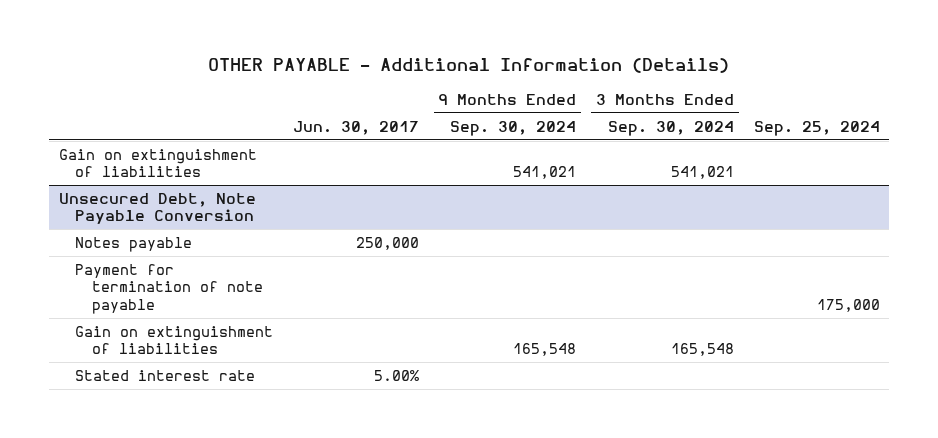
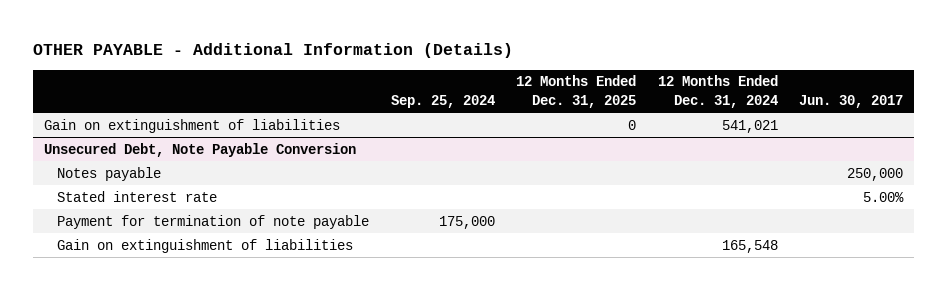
- | Jun. 30, 2017 | 9 Months Ended Sep. 30, 2024 | 3 Months Ended Sep. 30, 2024 | Sep. 25, 2024
+ | Sep. 25, 2024 | 12 Months Ended Dec. 31, 2025 | 12 Months Ended Dec. 31, 2024 | Jun. 30, 2017
@ Unsecured Debt, Note Payable Conversion
moved up: Stated interest rate | | | | 5.00%

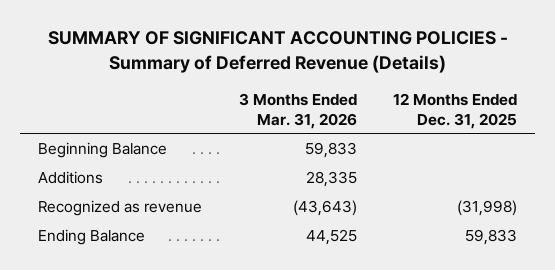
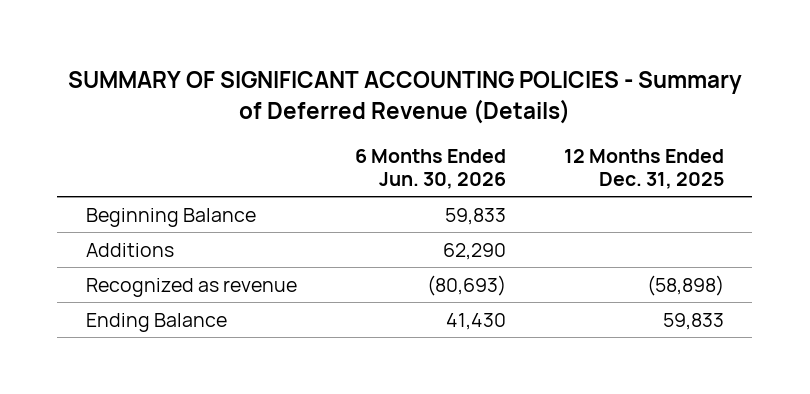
- | 3 Months Ended Mar. 31, 2026 | 12 Months Ended Dec. 31, 2025
+ | 6 Months Ended Jun. 30, 2026 | 12 Months Ended Dec. 31, 2025
- Recognized as revenue | (43,643) | (31,998)
+ Recognized as revenue | (80,693) | (58,898)

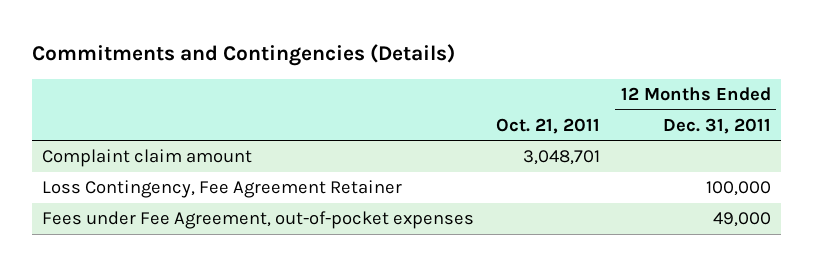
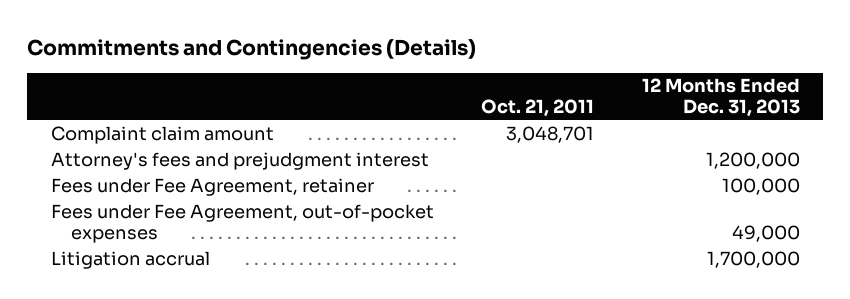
- | Oct. 21, 2011 | 12 Months Ended Dec. 31, 2011
+ | Oct. 21, 2011 | 12 Months Ended Dec. 31, 2013
- Loss Contingency, Fee Agreement Retainer | | 100,000
+ Attorney's fees and prejudgment interest | | 1,200,000
+ Fees under Fee Agreement, retainer | | 100,000
+ Litigation accrual | | 1,700,000

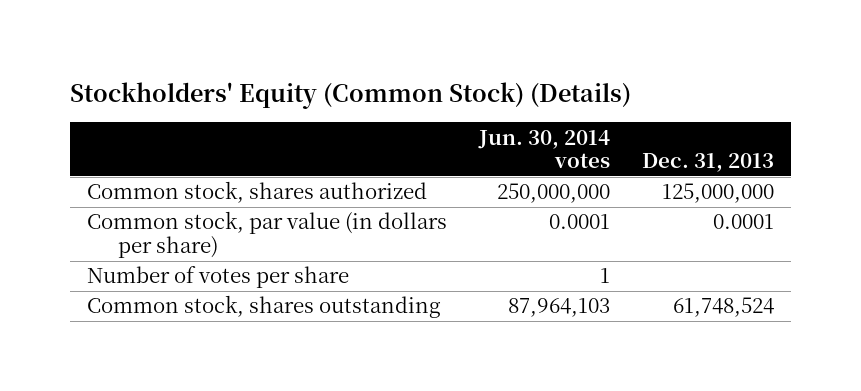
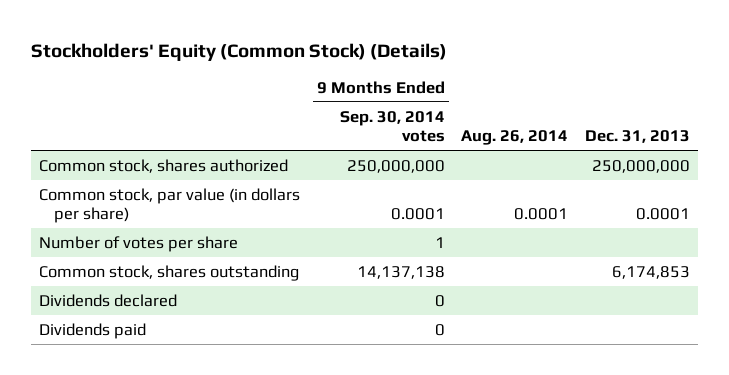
- | Jun. 30, 2014 votes | Dec. 31, 2013
+ | 9 Months Ended Sep. 30, 2014 votes | Aug. 26, 2014 | Dec. 31, 2013
- Common stock, shares authorized | 250,000,000 | 125,000,000
+ Common stock, shares authorized | 250,000,000 | | 250,000,000
- Common stock, shares outstanding | 87,964,103 | 61,748,524
+ Common stock, shares outstanding | 14,137,138 | | 6,174,853
+ Dividends declared | 0 | |
+ Dividends paid | 0 | |

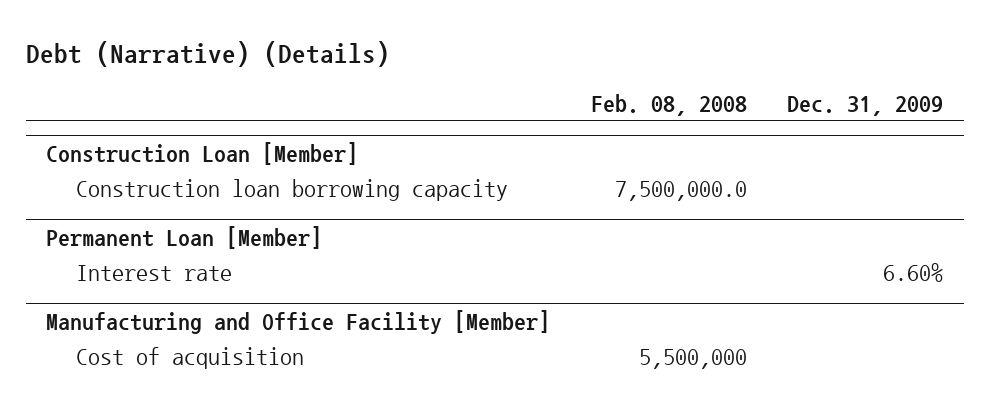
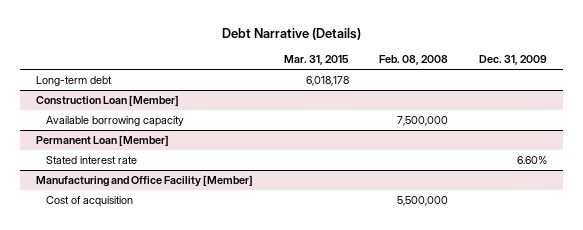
- Debt (Narrative) (Details)
+ Debt Narrative (Details)
- | Feb. 08, 2008 | Dec. 31, 2009
+ | Mar. 31, 2015 | Feb. 08, 2008 | Dec. 31, 2009
+ Long-term debt | 6,018,178 | |
@ Construction Loan [Member]
- Construction loan borrowing capacity | 7,500,000.0 |
+ Available borrowing capacity | | 7,500,000 |
@ Permanent Loan [Member]
- Interest rate | | 6.60%
+ Stated interest rate | | | 6.60%

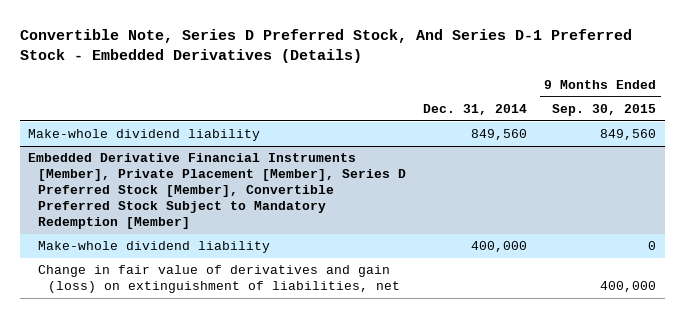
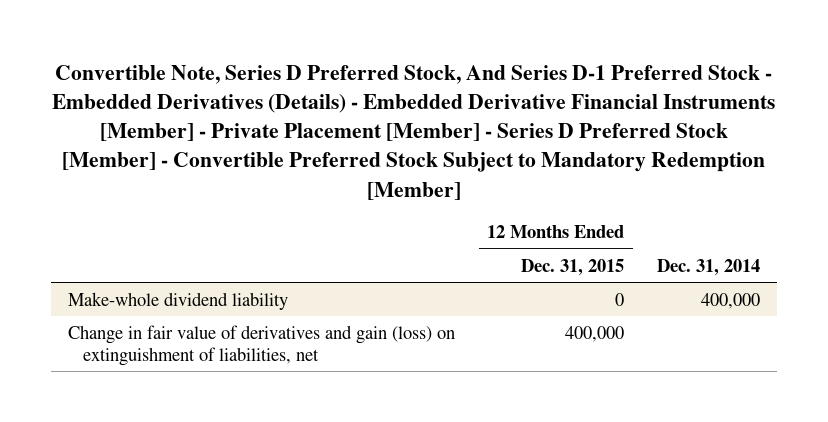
- Convertible Note, Series D Preferred Stock, And Series D-1 Preferred Stock - Embedded Derivatives (Details)
+ Convertible Note, Series D Preferred Stock, And Series D-1 Preferred Stock - Embedded Derivatives (Details) - Embedded Derivative Financial Instruments [Member] - Private Placement [Member] - Series D Preferred Stock [Member] - Convertible Preferred Stock Subject to Mandatory Redemption [Member]
- | Dec. 31, 2014 | 9 Months Ended Sep. 30, 2015
+ | 12 Months Ended Dec. 31, 2015 | Dec. 31, 2014
- Make-whole dividend liability | 849,560 | 849,560
- Embedded Derivative Financial Instruments [Member], Private Placement [Member], Series D Preferred Stock [Member], Convertible Preferred Stock Subject to Mandatory Redemption [Member]
- Make-whole dividend liability | 400,000 | 0
- Change in fair value of derivatives and gain (loss) on extinguishment of liabilities, net | | 400,000
+ Make-whole dividend liability | 0 | 400,000
+ Change in fair value of derivatives and gain (loss) on extinguishment of liabilities, net | 400,000 |

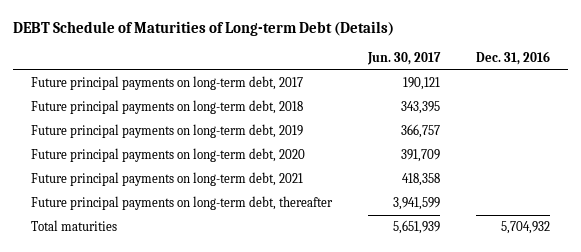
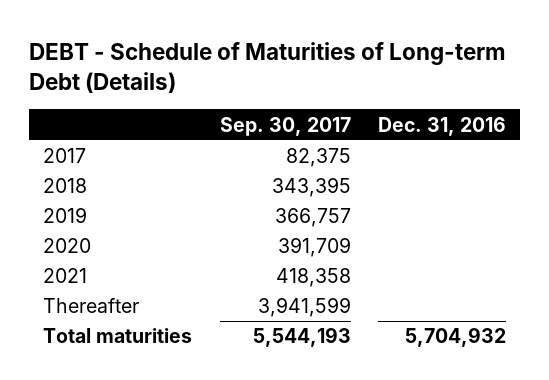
- DEBT Schedule of Maturities of Long-term Debt (Details)
+ DEBT - Schedule of Maturities of Long-term Debt (Details)
- | Jun. 30, 2017 | Dec. 31, 2016
+ | Sep. 30, 2017 | Dec. 31, 2016
- Future principal payments on long-term debt, 2017 | 190,121 |
- Future principal payments on long-term debt, 2018 | 343,395 |
- Future principal payments on long-term debt, 2019 | 366,757 |
- Future principal payments on long-term debt, 2020 | 391,709 |
- Future principal payments on long-term debt, 2021 | 418,358 |
- Future principal payments on long-term debt, thereafter | 3,941,599 |
+ 2017 | 82,375 |
+ 2018 | 343,395 |
+ 2019 | 366,757 |
+ 2020 | 391,709 |
+ 2021 | 418,358 |
+ Thereafter | 3,941,599 |

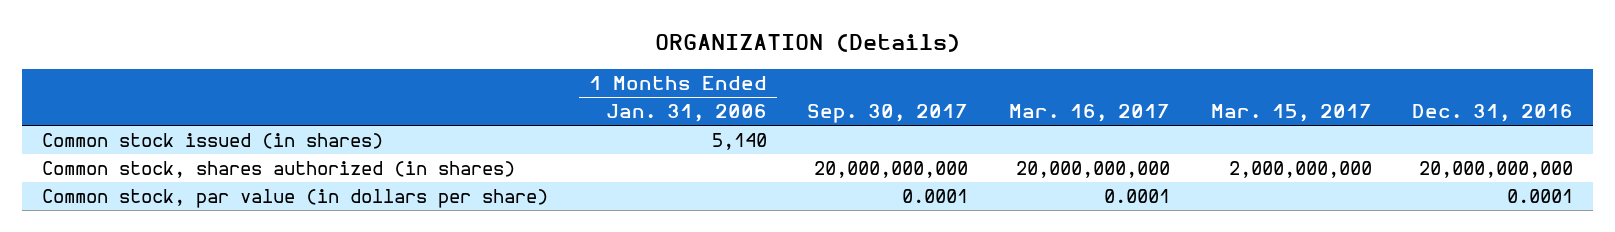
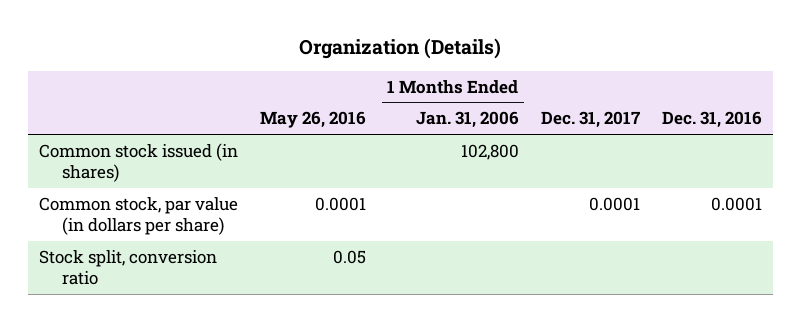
- ORGANIZATION (Details)
+ Organization (Details)
- | 1 Months Ended Jan. 31, 2006 | Sep. 30, 2017 | Mar. 16, 2017 | Mar. 15, 2017 | Dec. 31, 2016
+ | May 26, 2016 | 1 Months Ended Jan. 31, 2006 | Dec. 31, 2017 | Dec. 31, 2016
- Common stock issued (in shares) | 5,140 | | | |
- Common stock, shares authorized (in shares) | | 20,000,000,000 | 20,000,000,000 | 2,000,000,000 | 20,000,000,000
+ Common stock issued (in shares) | | 102,800 | |
+ Stock split, conversion ratio | 0.05 | | |

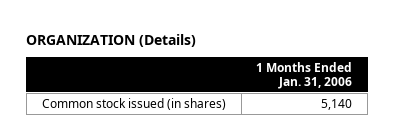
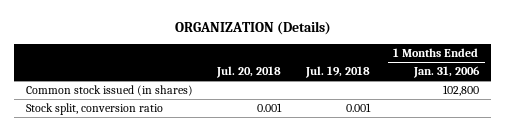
- | 1 Months Ended Jan. 31, 2006
+ | Jul. 20, 2018 | Jul. 19, 2018 | 1 Months Ended Jan. 31, 2006
- Common stock issued (in shares) | 5,140
+ Common stock issued (in shares) | | | 102,800
+ Stock split, conversion ratio | 0.001 | 0.001 |

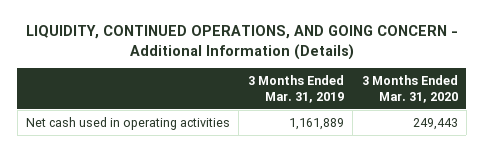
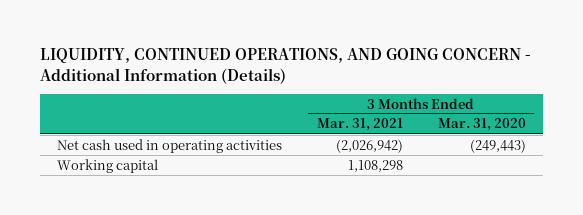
- | 3 Months Ended Mar. 31, 2019 | 3 Months Ended Mar. 31, 2020
+ | 3 Months Ended Mar. 31, 2021 | 3 Months Ended Mar. 31, 2020
- Net cash used in operating activities | 1,161,889 | 249,443
+ Net cash used in operating activities | (2,026,942) | (249,443)
+ Working capital | 1,108,298 |

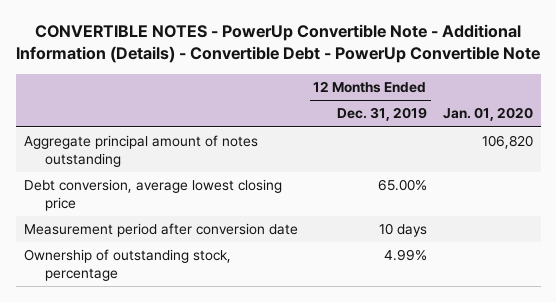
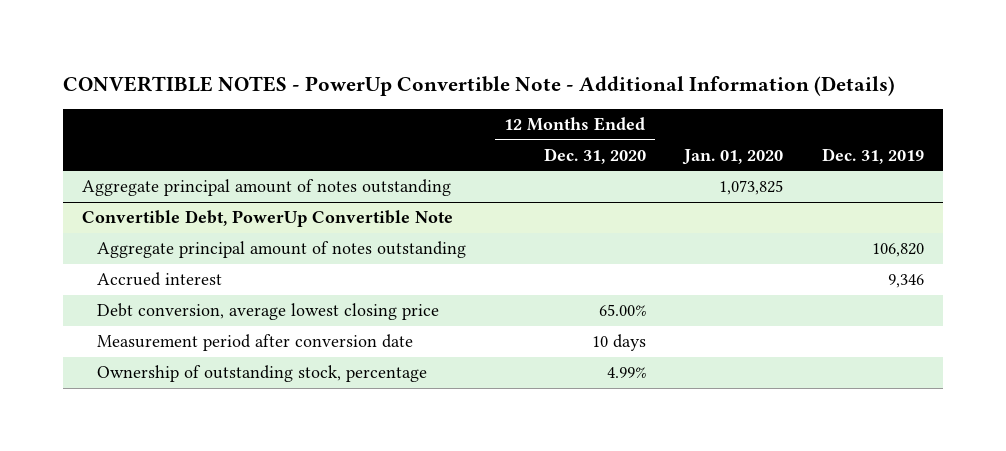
- CONVERTIBLE NOTES - PowerUp Convertible Note - Additional Information (Details) - Convertible Debt - PowerUp Convertible Note
+ CONVERTIBLE NOTES - PowerUp Convertible Note - Additional Information (Details)
- | 12 Months Ended Dec. 31, 2019 | Jan. 01, 2020
+ | 12 Months Ended Dec. 31, 2020 | Jan. 01, 2020 | Dec. 31, 2019
- Aggregate principal amount of notes outstanding | | 106,820
- Debt conversion, average lowest closing price | 65.00% |
- Measurement period after conversion date | 10 days |
- Ownership of outstanding stock, percentage | 4.99% |
+ Aggregate principal amount of notes outstanding | | 1,073,825 |
+ Convertible Debt, PowerUp Convertible Note
+ Aggregate principal amount of notes outstanding | | | 106,820
+ Accrued interest | | | 9,346
+ Debt conversion, average lowest closing price | 65.00% | |
+ Measurement period after conversion date | 10 days | |
+ Ownership of outstanding stock, percentage | 4.99% | |

